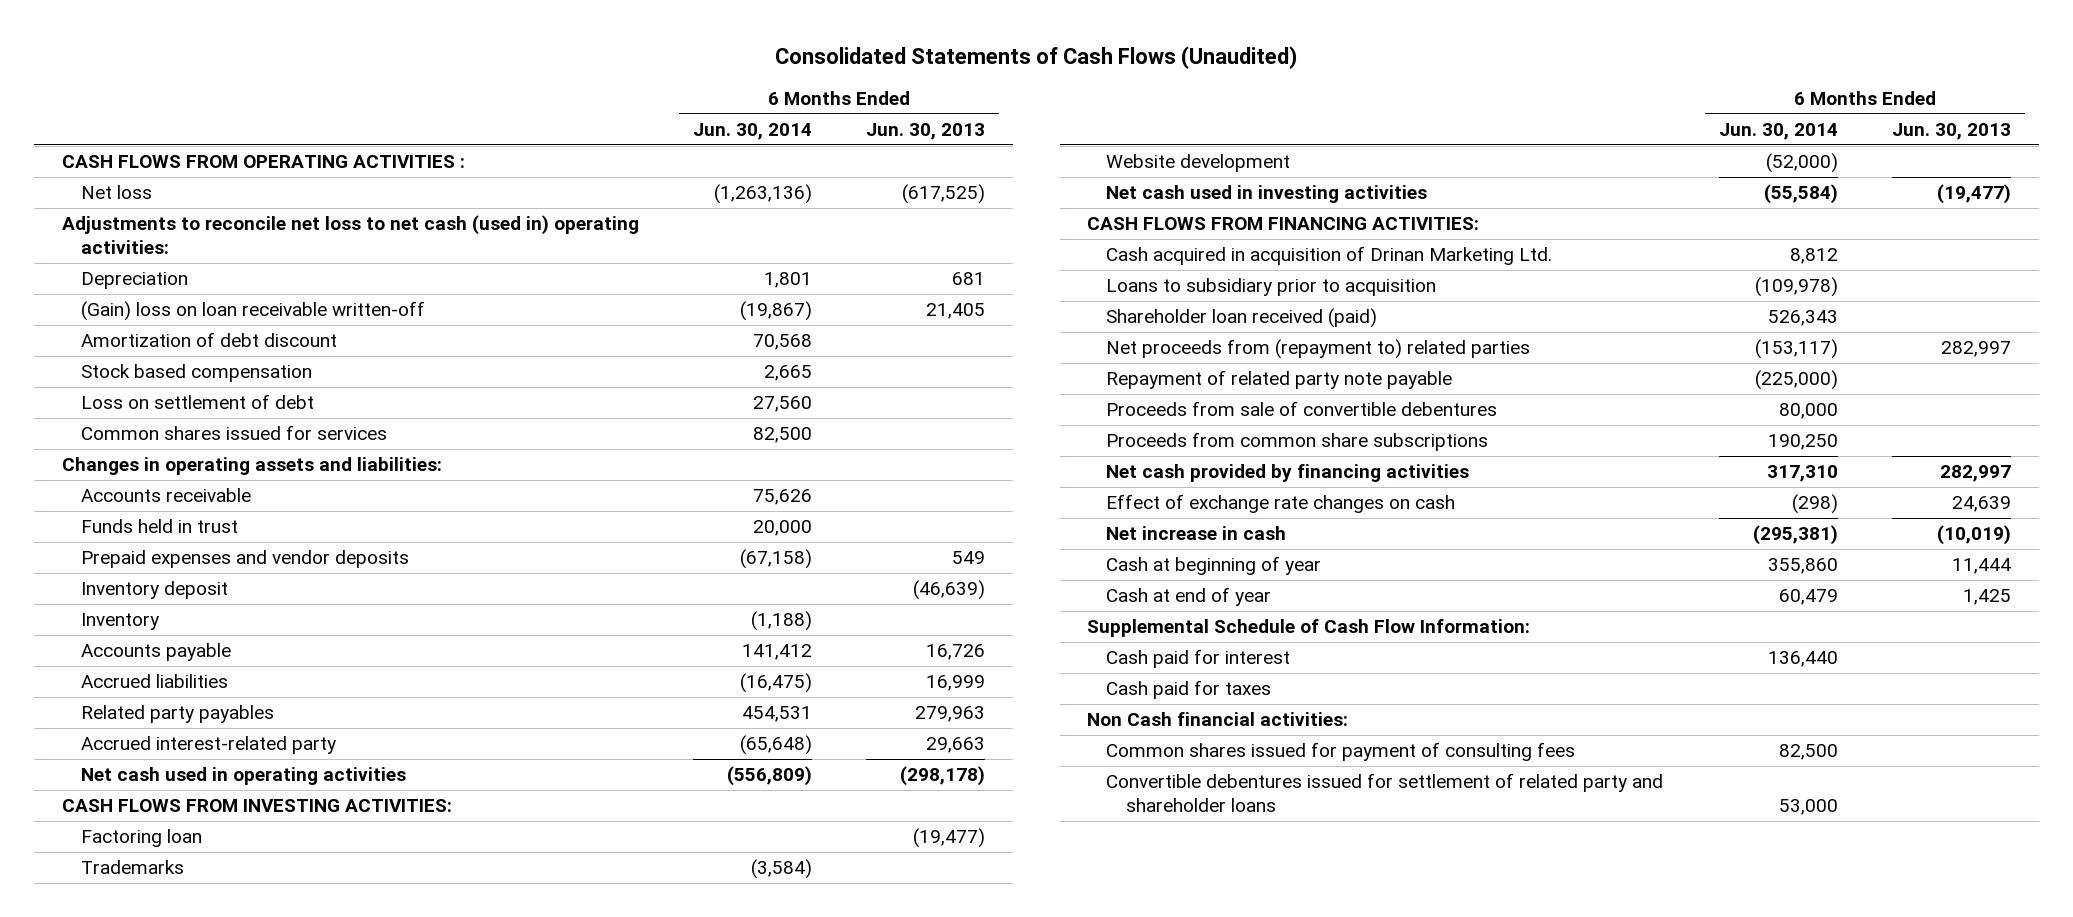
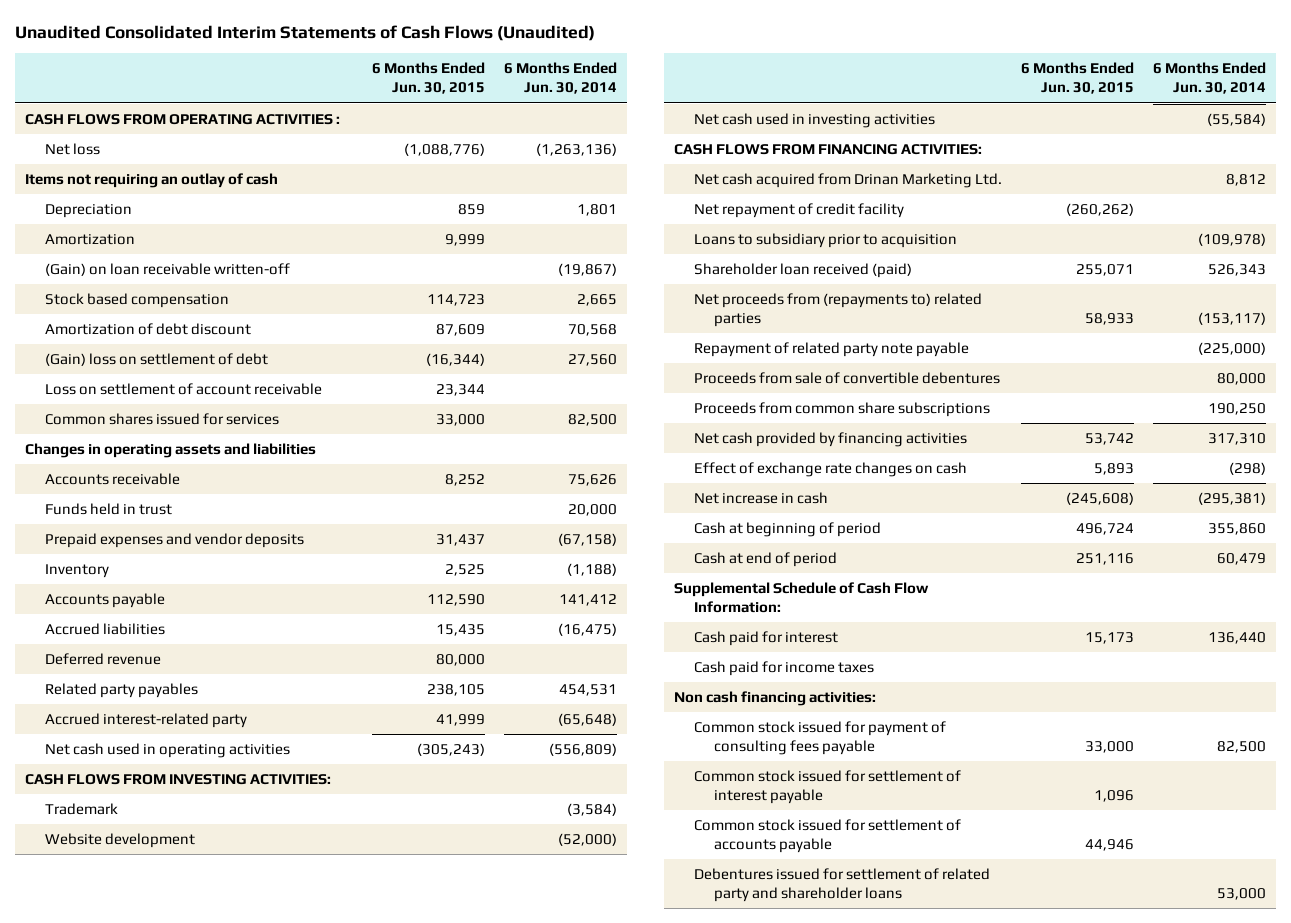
- Consolidated Statements of Cash Flows (Unaudited)
+ Unaudited Consolidated Interim Statements of Cash Flows (Unaudited)
- | 6 Months Ended Jun. 30, 2014 | 6 Months Ended Jun. 30, 2013
+ | 6 Months Ended Jun. 30, 2015 | 6 Months Ended Jun. 30, 2014
- Adjustments to reconcile net loss to net cash (used in) operating activities:
+ Items not requiring an outlay of cash
- (Gain) loss on loan receivable written-off | (19,867) | 21,405
+ Amortization | 9,999 |
+ (Gain) on loan receivable written-off | | (19,867)
- Loss on settlement of debt | 27,560 |
moved down: Amortization of debt discount | 87,609 | 70,568
+ (Gain) loss on settlement of debt | (16,344) | 27,560
+ Loss on settlement of account receivable | 23,344 |
- Changes in operating assets and liabilities:
+ Changes in operating assets and liabilities
- Inventory deposit | | (46,639)
+ Deferred revenue | 80,000 |
- Factoring loan | | (19,477)
- Trademarks | (3,584) |
+ Trademark | | (3,584)
- Cash acquired in acquisition of Drinan Marketing Ltd. | 8,812 |
+ Net cash acquired from Drinan Marketing Ltd. | | 8,812
+ Net repayment of credit facility | (260,262) |
- Net proceeds from (repayment to) related parties | (153,117) | 282,997
+ Net proceeds from (repayments to) related parties | 58,933 | (153,117)
- Cash at beginning of year | 355,860 | 11,444
- Cash at end of year | 60,479 | 1,425
+ Cash at beginning of period | 496,724 | 355,860
+ Cash at end of period | 251,116 | 60,479
- Cash paid for taxes
- Non Cash financial activities:
- Common shares issued for payment of consulting fees | 82,500 |
- Convertible debentures issued for settlement of related party and shareholder loans | 53,000 |
+ Cash paid for income taxes
+ Non cash financing activities:
+ Common stock issued for payment of consulting fees payable | 33,000 | 82,500
+ Common stock issued for settlement of interest payable | 1,096 |
+ Common stock issued for settlement of accounts payable | 44,946 |
+ Debentures issued for settlement of related party and shareholder loans | | 53,000

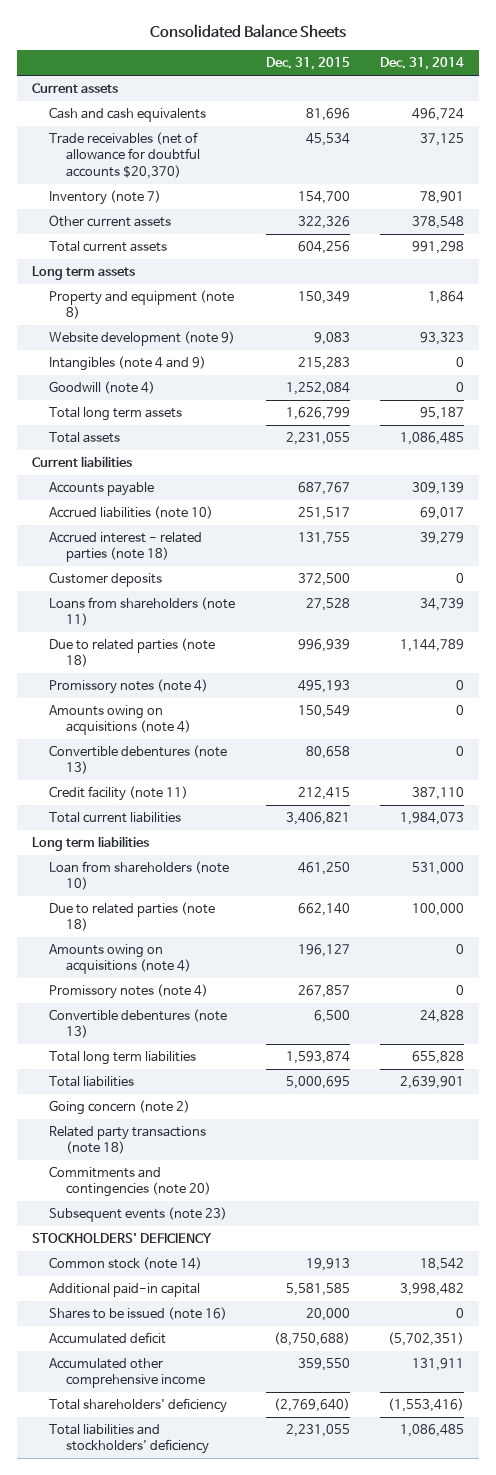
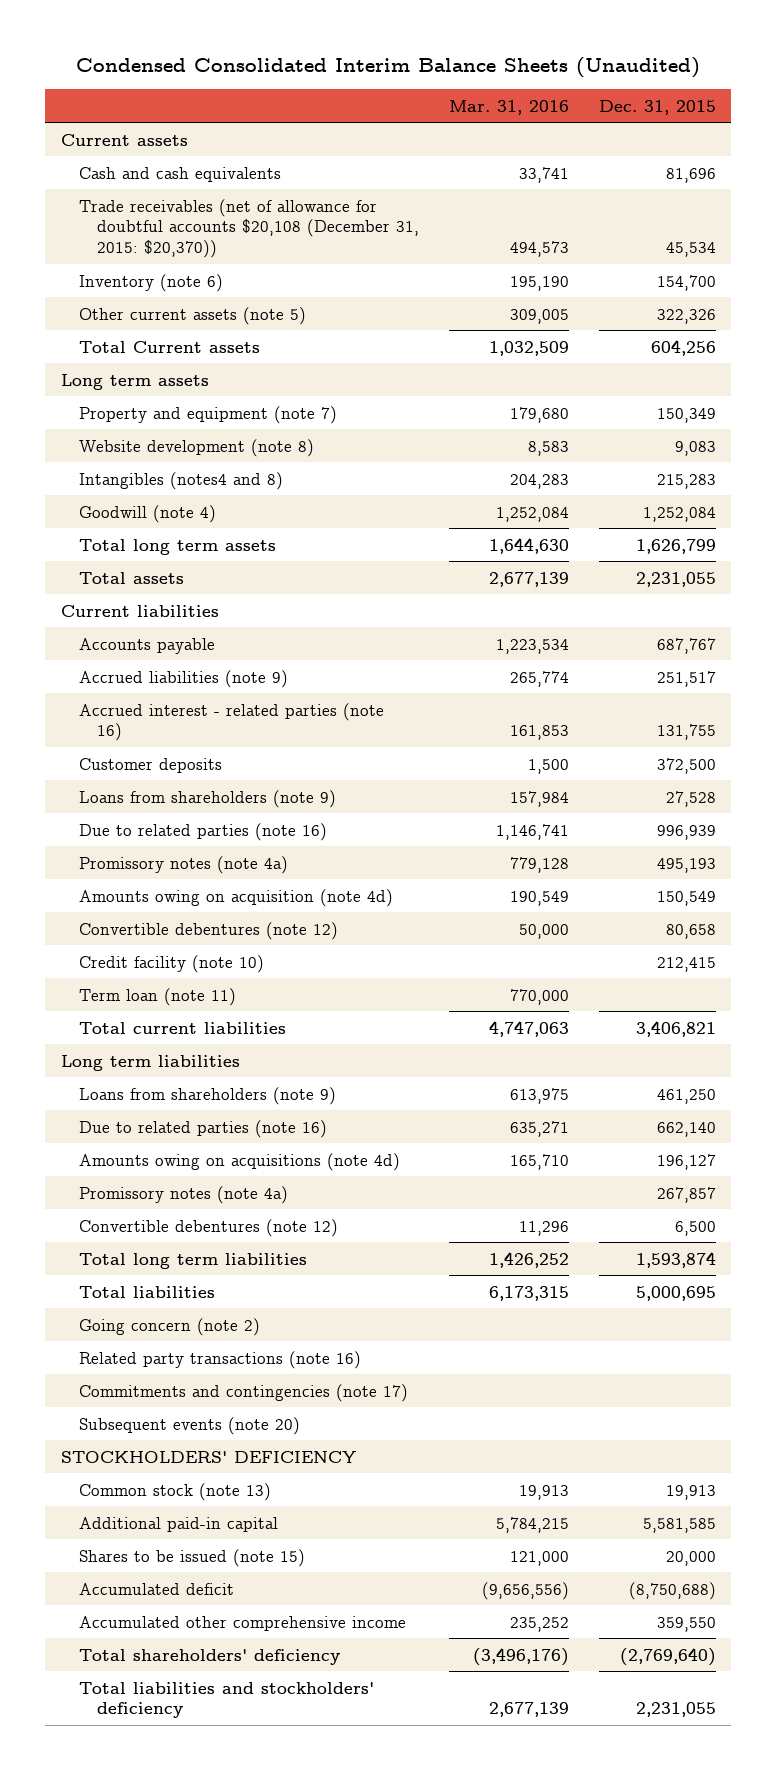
- Consolidated Balance Sheets
+ Condensed Consolidated Interim Balance Sheets (Unaudited)
- | Dec. 31, 2015 | Dec. 31, 2014
+ | Mar. 31, 2016 | Dec. 31, 2015
- Trade receivables (net of allowance for doubtful accounts $20,370) | 45,534 | 37,125
- Inventory (note 7) | 154,700 | 78,901
- Other current assets | 322,326 | 378,548
- Total current assets | 604,256 | 991,298
+ Trade receivables (net of allowance for doubtful accounts $20,108 (December 31, 2015: $20,370)) | 494,573 | 45,534
+ Inventory (note 6) | 195,190 | 154,700
+ Other current assets (note 5) | 309,005 | 322,326
+ Total Current assets | 1,032,509 | 604,256
- Property and equipment (note 8) | 150,349 | 1,864
- Website development (note 9) | 9,083 | 93,323
- Intangibles (note 4 and 9) | 215,283 | 0
+ Property and equipment (note 7) | 179,680 | 150,349
+ Website development (note 8) | 8,583 | 9,083
+ Intangibles (notes4 and 8) | 204,283 | 215,283
- Accrued liabilities (note 10) | 251,517 | 69,017
- Accrued interest - related parties (note 18) | 131,755 | 39,279
+ Accrued liabilities (note 9) | 265,774 | 251,517
+ Accrued interest - related parties (note 16) | 161,853 | 131,755
- Loans from shareholders (note 11) | 27,528 | 34,739
- Due to related parties (note 18) | 996,939 | 1,144,789
- Promissory notes (note 4) | 495,193 | 0
- Amounts owing on acquisitions (note 4) | 150,549 | 0
- Convertible debentures (note 13) | 80,658 | 0
- Credit facility (note 11) | 212,415 | 387,110
+ Loans from shareholders (note 9) | 157,984 | 27,528
+ Due to related parties (note 16) | 1,146,741 | 996,939
+ Promissory notes (note 4a) | 779,128 | 495,193
+ Amounts owing on acquisition (note 4d) | 190,549 | 150,549
+ Convertible debentures (note 12) | 50,000 | 80,658
+ Credit facility (note 10) | | 212,415
+ Term loan (note 11) | 770,000 |
- Loan from shareholders (note 10) | 461,250 | 531,000
- Due to related parties (note 18) | 662,140 | 100,000
- Amounts owing on acquisitions (note 4) | 196,127 | 0
- Promissory notes (note 4) | 267,857 | 0
- Convertible debentures (note 13) | 6,500 | 24,828
+ Loans from shareholders (note 9) | 613,975 | 461,250
+ Due to related parties (note 16) | 635,271 | 662,140
+ Amounts owing on acquisitions (note 4d) | 165,710 | 196,127
+ Promissory notes (note 4a) | | 267,857
+ Convertible debentures (note 12) | 11,296 | 6,500
- Related party transactions (note 18)
- Commitments and contingencies (note 20)
- Subsequent events (note 23)
+ Related party transactions (note 16)
+ Commitments and contingencies (note 17)
+ Subsequent events (note 20)
- Common stock (note 14) | 19,913 | 18,542
+ Common stock (note 13) | 19,913 | 19,913
- Shares to be issued (note 16) | 20,000 | 0
+ Shares to be issued (note 15) | 121,000 | 20,000

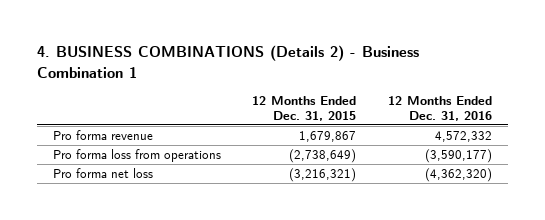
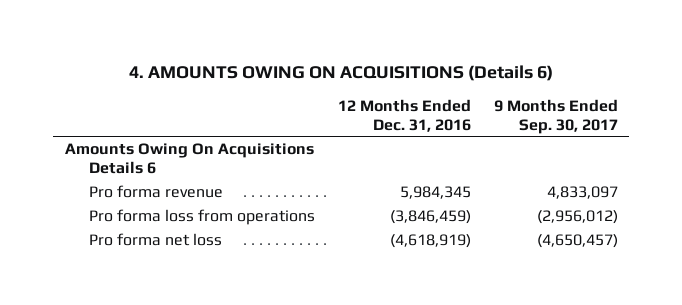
- 4. BUSINESS COMBINATIONS (Details 2) - Business Combination 1
+ 4. AMOUNTS OWING ON ACQUISITIONS (Details 6)
- | 12 Months Ended Dec. 31, 2015 | 12 Months Ended Dec. 31, 2016
+ | 12 Months Ended Dec. 31, 2016 | 9 Months Ended Sep. 30, 2017
- Pro forma revenue | 1,679,867 | 4,572,332
- Pro forma loss from operations | (2,738,649) | (3,590,177)
- Pro forma net loss | (3,216,321) | (4,362,320)
+ Amounts Owing On Acquisitions Details 6
+ Pro forma revenue | 5,984,345 | 4,833,097
+ Pro forma loss from operations | (3,846,459) | (2,956,012)
+ Pro forma net loss | (4,618,919) | (4,650,457)

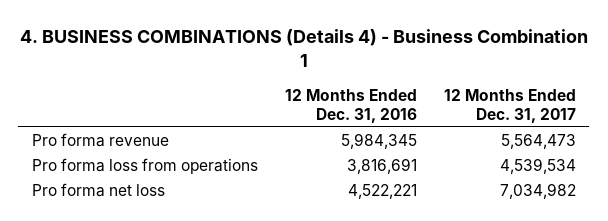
- 4. AMOUNTS OWING ON ACQUISITIONS (Details 6)
+ 4. BUSINESS COMBINATIONS (Details 4) - Business Combination 1
- | 12 Months Ended Dec. 31, 2016 | 9 Months Ended Sep. 30, 2017
+ | 12 Months Ended Dec. 31, 2016 | 12 Months Ended Dec. 31, 2017
- Amounts Owing On Acquisitions Details 6
- Pro forma loss from operations | (3,846,459) | (2,956,012)
- Pro forma net loss | (4,618,919) | (4,650,457)
+ Pro forma loss from operations | 3,816,691 | 4,539,534
+ Pro forma net loss | 4,522,221 | 7,034,982

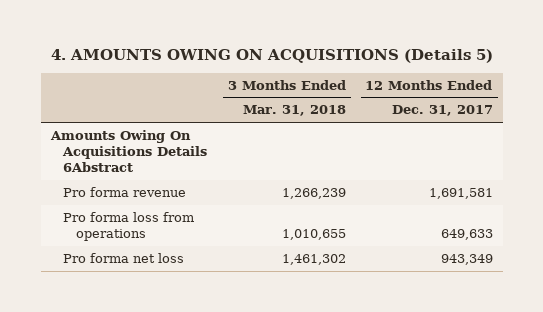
- 4. BUSINESS COMBINATIONS (Details 4) - Business Combination 1
+ 4. AMOUNTS OWING ON ACQUISITIONS (Details 5)
- | 12 Months Ended Dec. 31, 2016 | 12 Months Ended Dec. 31, 2017
+ | 3 Months Ended Mar. 31, 2018 | 12 Months Ended Dec. 31, 2017
- Pro forma revenue | 5,984,345 | 5,564,473
- Pro forma loss from operations | 3,816,691 | 4,539,534
- Pro forma net loss | 4,522,221 | 7,034,982
+ Amounts Owing On Acquisitions Details 6Abstract
+ Pro forma revenue | 1,266,239 | 1,691,581
+ Pro forma loss from operations | 1,010,655 | 649,633
+ Pro forma net loss | 1,461,302 | 943,349

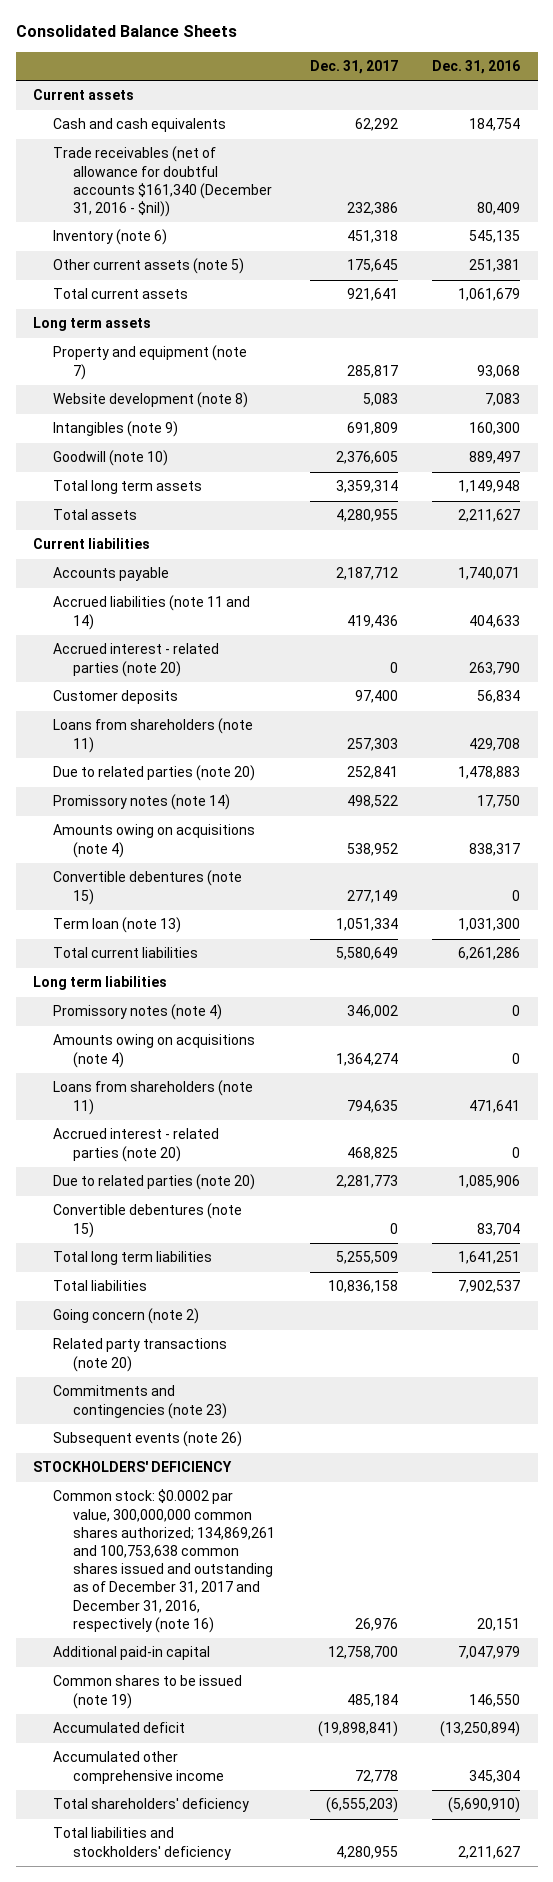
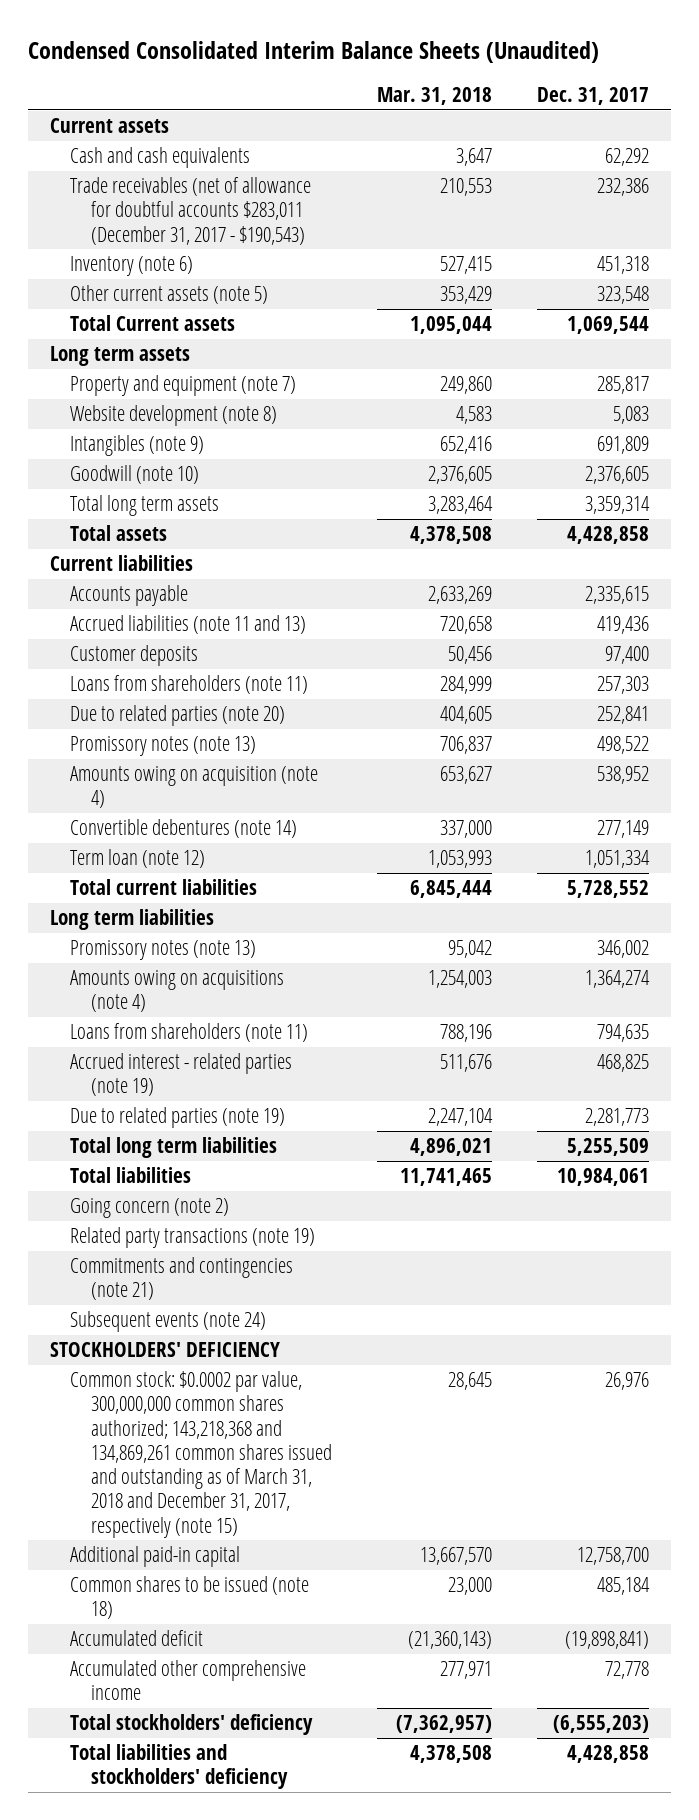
- Consolidated Balance Sheets
+ Condensed Consolidated Interim Balance Sheets (Unaudited)
- | Dec. 31, 2017 | Dec. 31, 2016
+ | Mar. 31, 2018 | Dec. 31, 2017
- Trade receivables (net of allowance for doubtful accounts $161,340 (December 31, 2016 - $nil)) | 232,386 | 80,409
+ Trade receivables (net of allowance for doubtful accounts $283,011 (December 31, 2017 - $190,543) | 210,553 | 232,386
- Other current assets (note 5) | 175,645 | 251,381
- Total current assets | 921,641 | 1,061,679
+ Other current assets (note 5) | 353,429 | 323,548
+ Total Current assets | 1,095,044 | 1,069,544
- Total assets | 4,280,955 | 2,211,627
+ Total assets | 4,378,508 | 4,428,858
- Accounts payable | 2,187,712 | 1,740,071
- Accrued liabilities (note 11 and 14) | 419,436 | 404,633
- Accrued interest - related parties (note 20) | 0 | 263,790
+ Accounts payable | 2,633,269 | 2,335,615
+ Accrued liabilities (note 11 and 13) | 720,658 | 419,436
- Promissory notes (note 14) | 498,522 | 17,750
- Amounts owing on acquisitions (note 4) | 538,952 | 838,317
- Convertible debentures (note 15) | 277,149 | 0
- Term loan (note 13) | 1,051,334 | 1,031,300
- Total current liabilities | 5,580,649 | 6,261,286
+ Promissory notes (note 13) | 706,837 | 498,522
+ Amounts owing on acquisition (note 4) | 653,627 | 538,952
+ Convertible debentures (note 14) | 337,000 | 277,149
+ Term loan (note 12) | 1,053,993 | 1,051,334
+ Total current liabilities | 6,845,444 | 5,728,552
- Promissory notes (note 4) | 346,002 | 0
+ Promissory notes (note 13) | 95,042 | 346,002
- Accrued interest - related parties (note 20) | 468,825 | 0
- Due to related parties (note 20) | 2,281,773 | 1,085,906
- Convertible debentures (note 15) | 0 | 83,704
+ Accrued interest - related parties (note 19) | 511,676 | 468,825
+ Due to related parties (note 19) | 2,247,104 | 2,281,773
- Total liabilities | 10,836,158 | 7,902,537
+ Total liabilities | 11,741,465 | 10,984,061
- Related party transactions (note 20)
- Commitments and contingencies (note 23)
- Subsequent events (note 26)
+ Related party transactions (note 19)
+ Commitments and contingencies (note 21)
+ Subsequent events (note 24)
- Common stock: $0.0002 par value, 300,000,000 common shares authorized; 134,869,261 and 100,753,638 common shares issued and outstanding as of December 31, 2017 and December 31, 2016, respectively (note 16) | 26,976 | 20,151
+ Common stock: $0.0002 par value, 300,000,000 common shares authorized; 143,218,368 and 134,869,261 common shares issued and outstanding as of March 31, 2018 and December 31, 2017, respectively (note 15) | 28,645 | 26,976
- Common shares to be issued (note 19) | 485,184 | 146,550
+ Common shares to be issued (note 18) | 23,000 | 485,184
- Total shareholders' deficiency | (6,555,203) | (5,690,910)
- Total liabilities and stockholders' deficiency | 4,280,955 | 2,211,627
+ Total stockholders' deficiency | (7,362,957) | (6,555,203)
+ Total liabilities and stockholders' deficiency | 4,378,508 | 4,428,858

